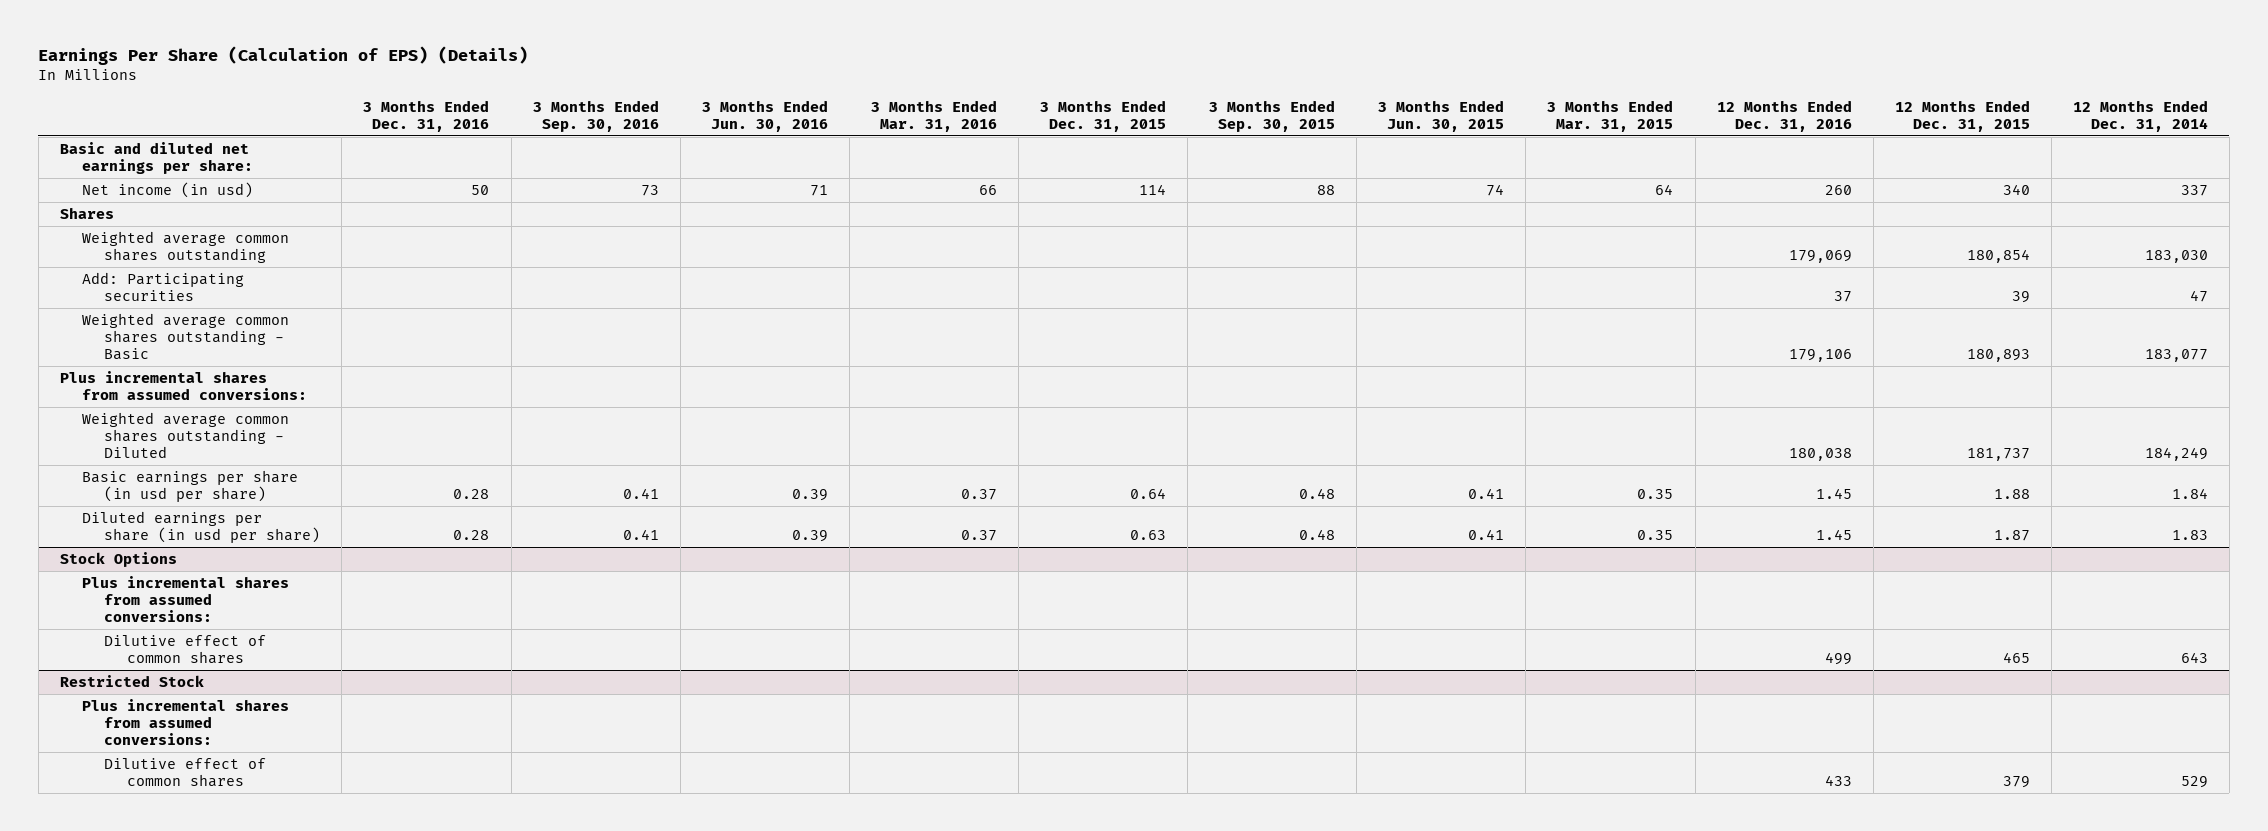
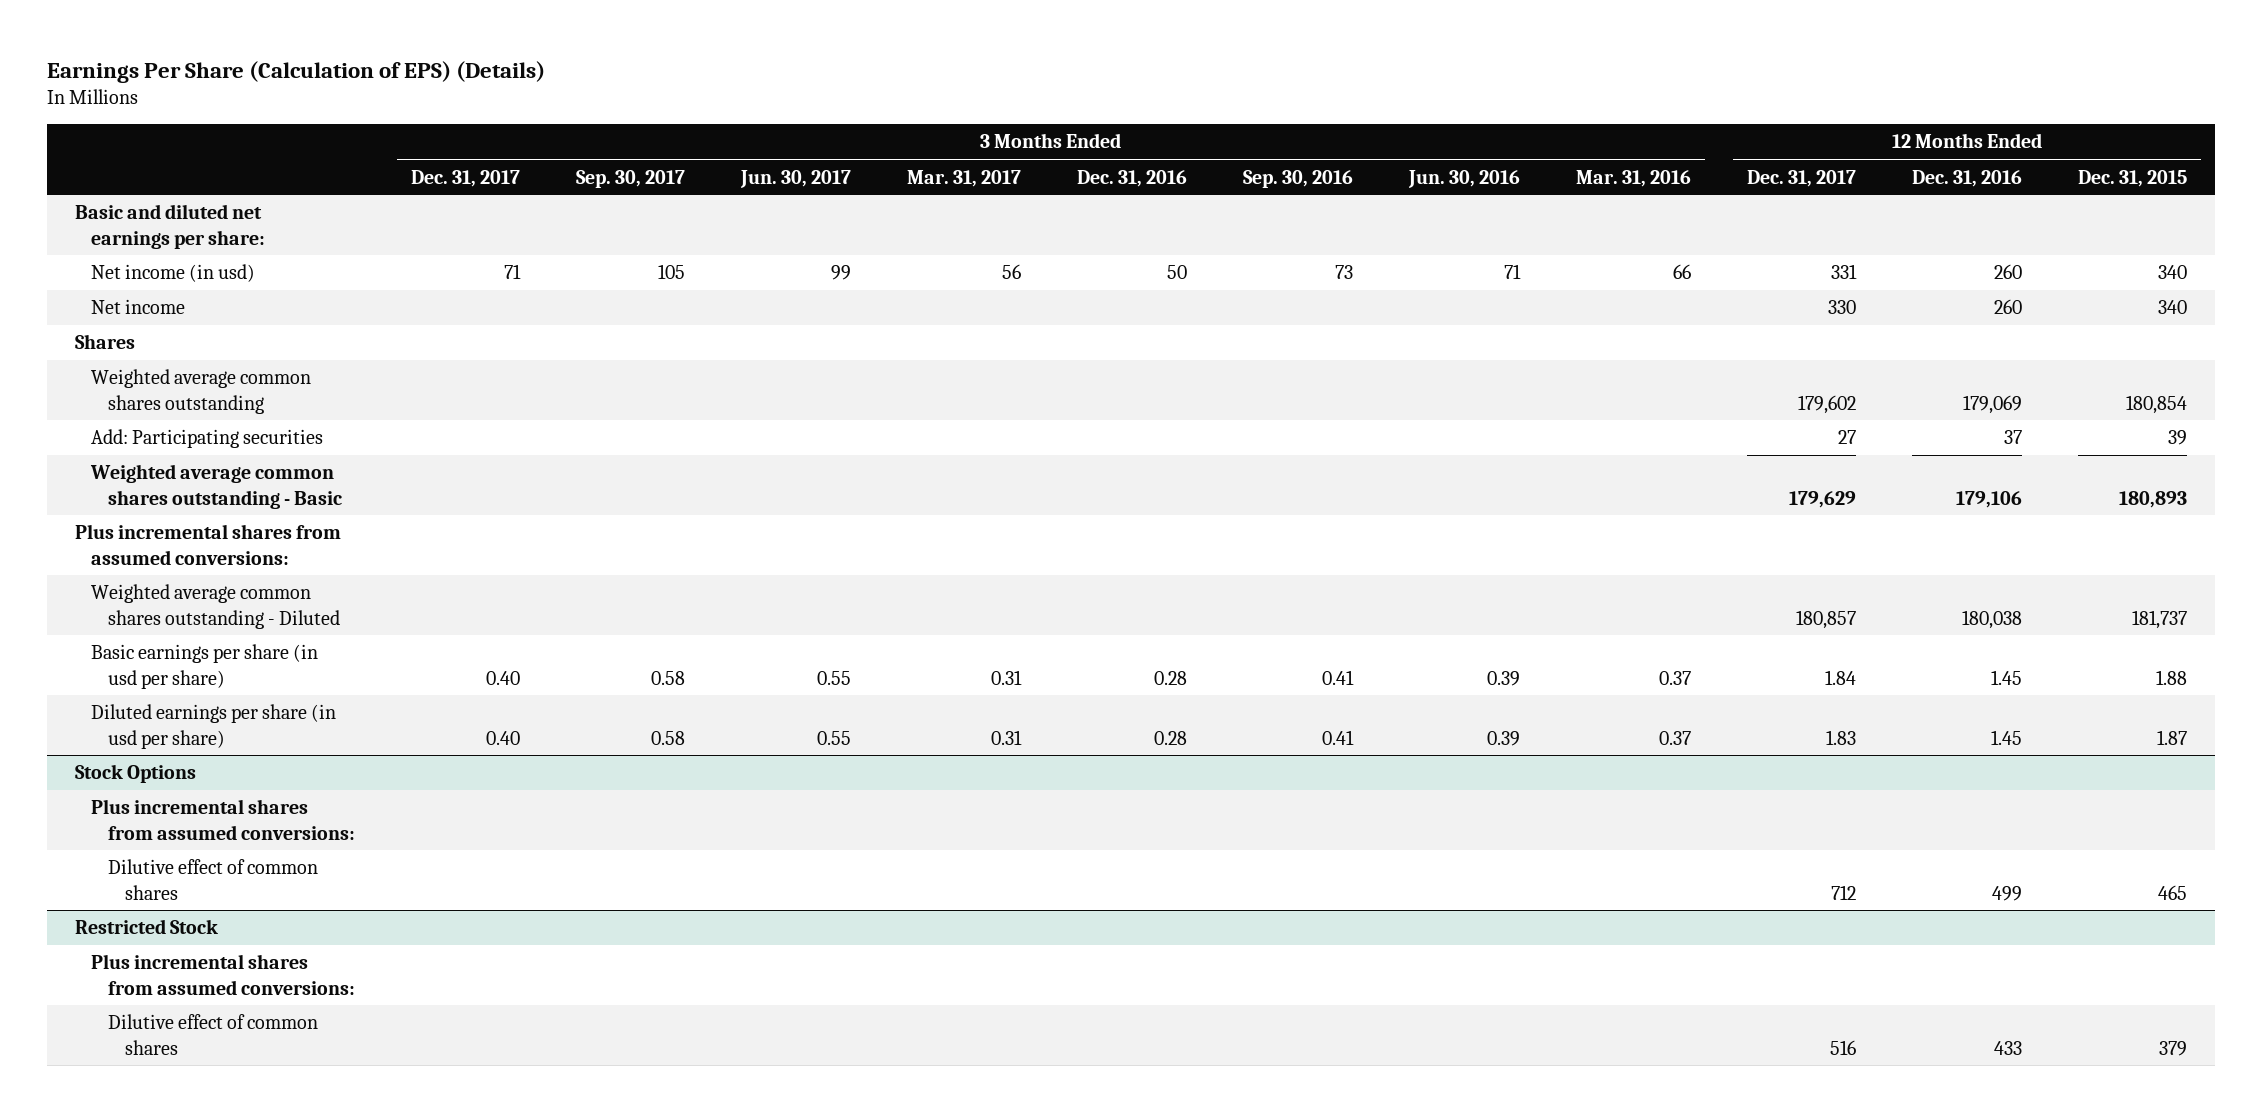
- | 3 Months Ended Dec. 31, 2016 | 3 Months Ended Sep. 30, 2016 | 3 Months Ended Jun. 30, 2016 | 3 Months Ended Mar. 31, 2016 | 3 Months Ended Dec. 31, 2015 | 3 Months Ended Sep. 30, 2015 | 3 Months Ended Jun. 30, 2015 | 3 Months Ended Mar. 31, 2015 | 12 Months Ended Dec. 31, 2016 | 12 Months Ended Dec. 31, 2015 | 12 Months Ended Dec. 31, 2014
+ | 3 Months Ended Dec. 31, 2017 | 3 Months Ended Sep. 30, 2017 | 3 Months Ended Jun. 30, 2017 | 3 Months Ended Mar. 31, 2017 | 3 Months Ended Dec. 31, 2016 | 3 Months Ended Sep. 30, 2016 | 3 Months Ended Jun. 30, 2016 | 3 Months Ended Mar. 31, 2016 | 12 Months Ended Dec. 31, 2017 | 12 Months Ended Dec. 31, 2016 | 12 Months Ended Dec. 31, 2015
+ Net income | | | | | | | | | 330 | 260 | 340

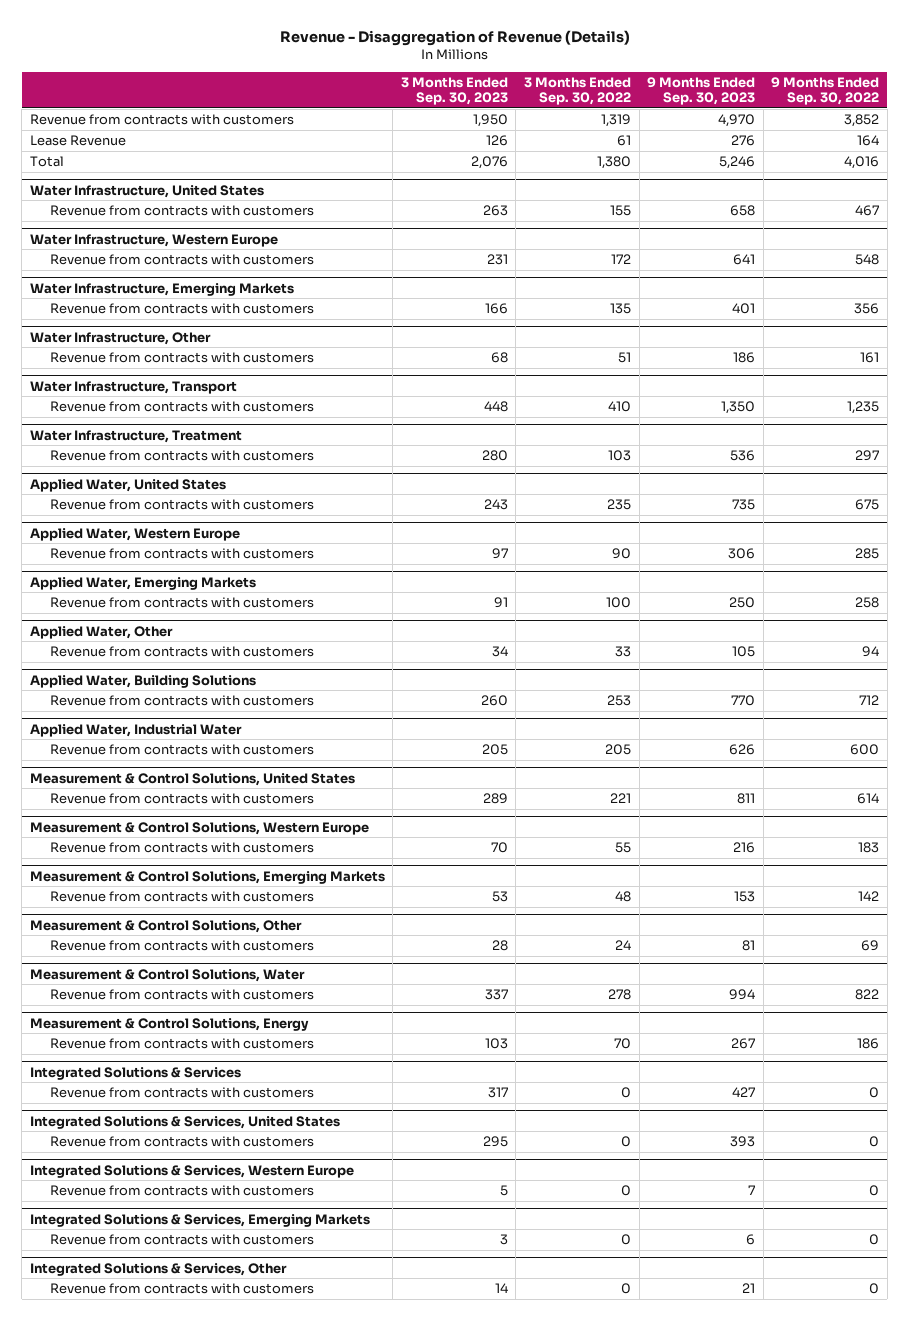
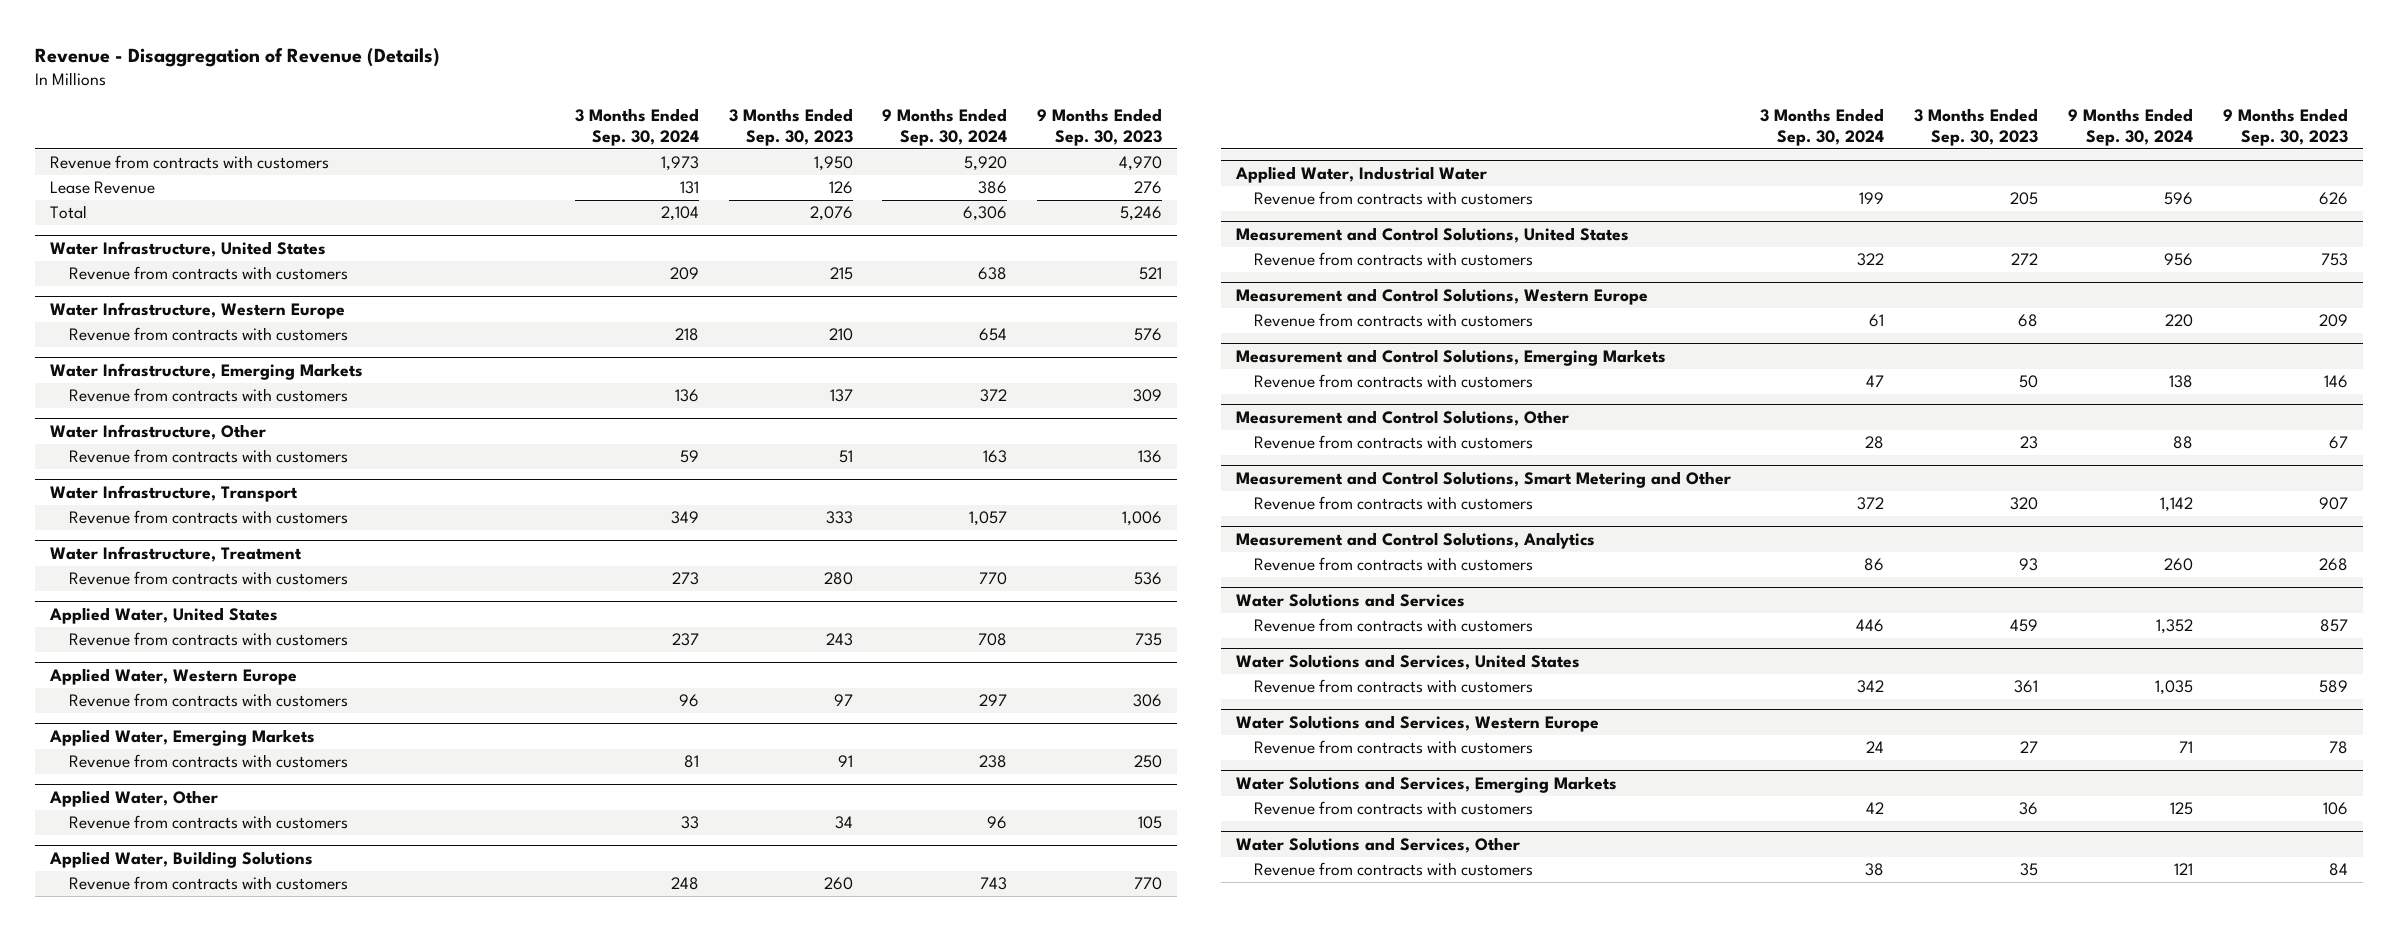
- | 3 Months Ended Sep. 30, 2023 | 3 Months Ended Sep. 30, 2022 | 9 Months Ended Sep. 30, 2023 | 9 Months Ended Sep. 30, 2022
+ | 3 Months Ended Sep. 30, 2024 | 3 Months Ended Sep. 30, 2023 | 9 Months Ended Sep. 30, 2024 | 9 Months Ended Sep. 30, 2023
@ Water Infrastructure, United States
- Revenue from contracts with customers | 263 | 155 | 658 | 467
+ Revenue from contracts with customers | 209 | 215 | 638 | 521
@ Water Infrastructure, Western Europe
- Revenue from contracts with customers | 231 | 172 | 641 | 548
+ Revenue from contracts with customers | 218 | 210 | 654 | 576
@ Water Infrastructure, Emerging Markets
- Revenue from contracts with customers | 166 | 135 | 401 | 356
+ Revenue from contracts with customers | 136 | 137 | 372 | 309
@ Water Infrastructure, Other
- Revenue from contracts with customers | 68 | 51 | 186 | 161
+ Revenue from contracts with customers | 59 | 51 | 163 | 136
@ Water Infrastructure, Transport
- Revenue from contracts with customers | 448 | 410 | 1,350 | 1,235
+ Revenue from contracts with customers | 349 | 333 | 1,057 | 1,006
- Measurement & Control Solutions, United States
- Revenue from contracts with customers | 289 | 221 | 811 | 614
- Measurement & Control Solutions, Western Europe
- Revenue from contracts with customers | 70 | 55 | 216 | 183
- Measurement & Control Solutions, Emerging Markets
- Revenue from contracts with customers | 53 | 48 | 153 | 142
- Measurement & Control Solutions, Other
- Revenue from contracts with customers | 28 | 24 | 81 | 69
- Measurement & Control Solutions, Water
- Revenue from contracts with customers | 337 | 278 | 994 | 822
- Measurement & Control Solutions, Energy
- Revenue from contracts with customers | 103 | 70 | 267 | 186
- Integrated Solutions & Services
- Revenue from contracts with customers | 317 | 0 | 427 | 0
- Integrated Solutions & Services, United States
- Revenue from contracts with customers | 295 | 0 | 393 | 0
- Integrated Solutions & Services, Western Europe
- Revenue from contracts with customers | 5 | 0 | 7 | 0
- Integrated Solutions & Services, Emerging Markets
- Revenue from contracts with customers | 3 | 0 | 6 | 0
- Integrated Solutions & Services, Other
- Revenue from contracts with customers | 14 | 0 | 21 | 0
+ Measurement and Control Solutions, United States
+ Revenue from contracts with customers | 322 | 272 | 956 | 753
+ Measurement and Control Solutions, Western Europe
+ Revenue from contracts with customers | 61 | 68 | 220 | 209
+ Measurement and Control Solutions, Emerging Markets
+ Revenue from contracts with customers | 47 | 50 | 138 | 146
+ Measurement and Control Solutions, Other
+ Revenue from contracts with customers | 28 | 23 | 88 | 67
+ Measurement and Control Solutions, Smart Metering and Other
+ Revenue from contracts with customers | 372 | 320 | 1,142 | 907
+ Measurement and Control Solutions, Analytics
+ Revenue from contracts with customers | 86 | 93 | 260 | 268
+ Water Solutions and Services
+ Revenue from contracts with customers | 446 | 459 | 1,352 | 857
+ Water Solutions and Services, United States
+ Revenue from contracts with customers | 342 | 361 | 1,035 | 589
+ Water Solutions and Services, Western Europe
+ Revenue from contracts with customers | 24 | 27 | 71 | 78
+ Water Solutions and Services, Emerging Markets
+ Revenue from contracts with customers | 42 | 36 | 125 | 106
+ Water Solutions and Services, Other
+ Revenue from contracts with customers | 38 | 35 | 121 | 84

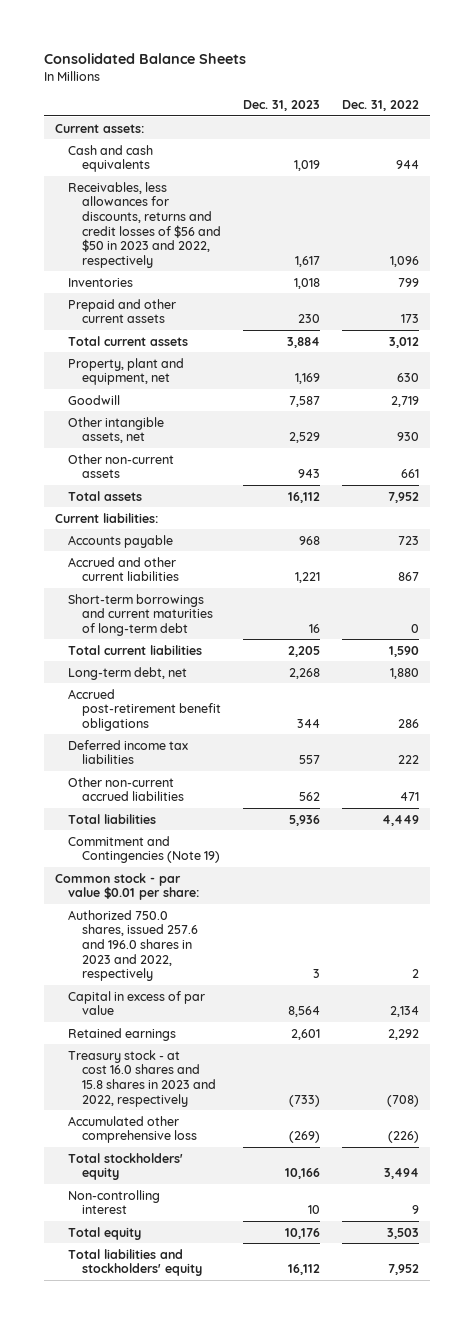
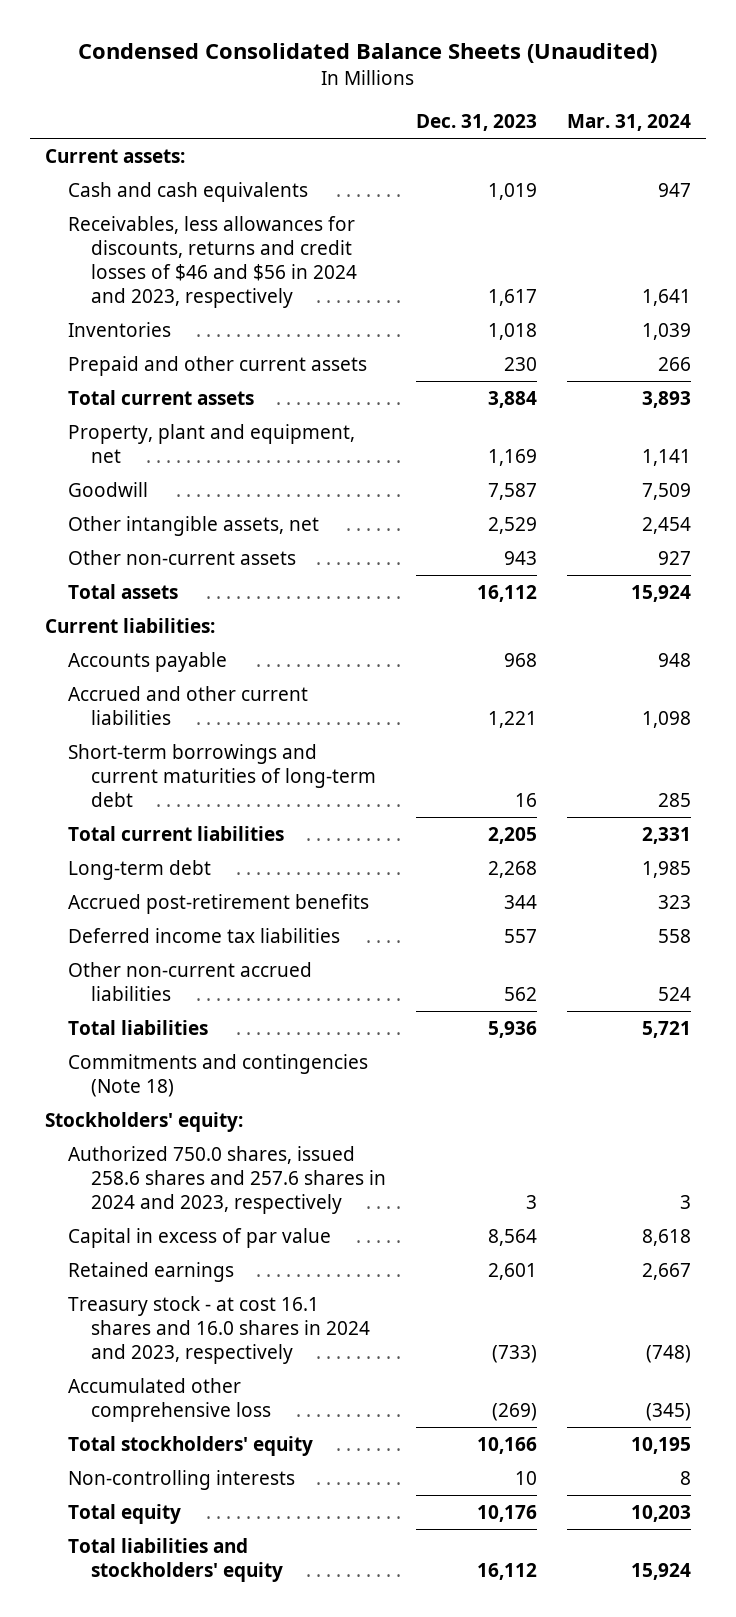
- Consolidated Balance Sheets
+ Condensed Consolidated Balance Sheets (Unaudited)
- | Dec. 31, 2023 | Dec. 31, 2022
+ | Dec. 31, 2023 | Mar. 31, 2024
- Receivables, less allowances for discounts, returns and credit losses of $56 and $50 in 2023 and 2022, respectively | 1,617 | 1,096
+ Receivables, less allowances for discounts, returns and credit losses of $46 and $56 in 2024 and 2023, respectively | 1,617 | 1,641
- Long-term debt, net | 2,268 | 1,880
- Accrued post-retirement benefit obligations | 344 | 286
+ Long-term debt | 2,268 | 1,985
+ Accrued post-retirement benefits | 344 | 323
- Commitment and Contingencies (Note 19)
- Common stock - par value $0.01 per share:
- Authorized 750.0 shares, issued 257.6 and 196.0 shares in 2023 and 2022, respectively | 3 | 2
+ Commitments and contingencies (Note 18)
+ Stockholders' equity:
+ Authorized 750.0 shares, issued 258.6 shares and 257.6 shares in 2024 and 2023, respectively | 3 | 3
- Treasury stock - at cost 16.0 shares and 15.8 shares in 2023 and 2022, respectively | (733) | (708)
+ Treasury stock - at cost 16.1 shares and 16.0 shares in 2024 and 2023, respectively | (733) | (748)
- Non-controlling interest | 10 | 9
+ Non-controlling interests | 10 | 8

